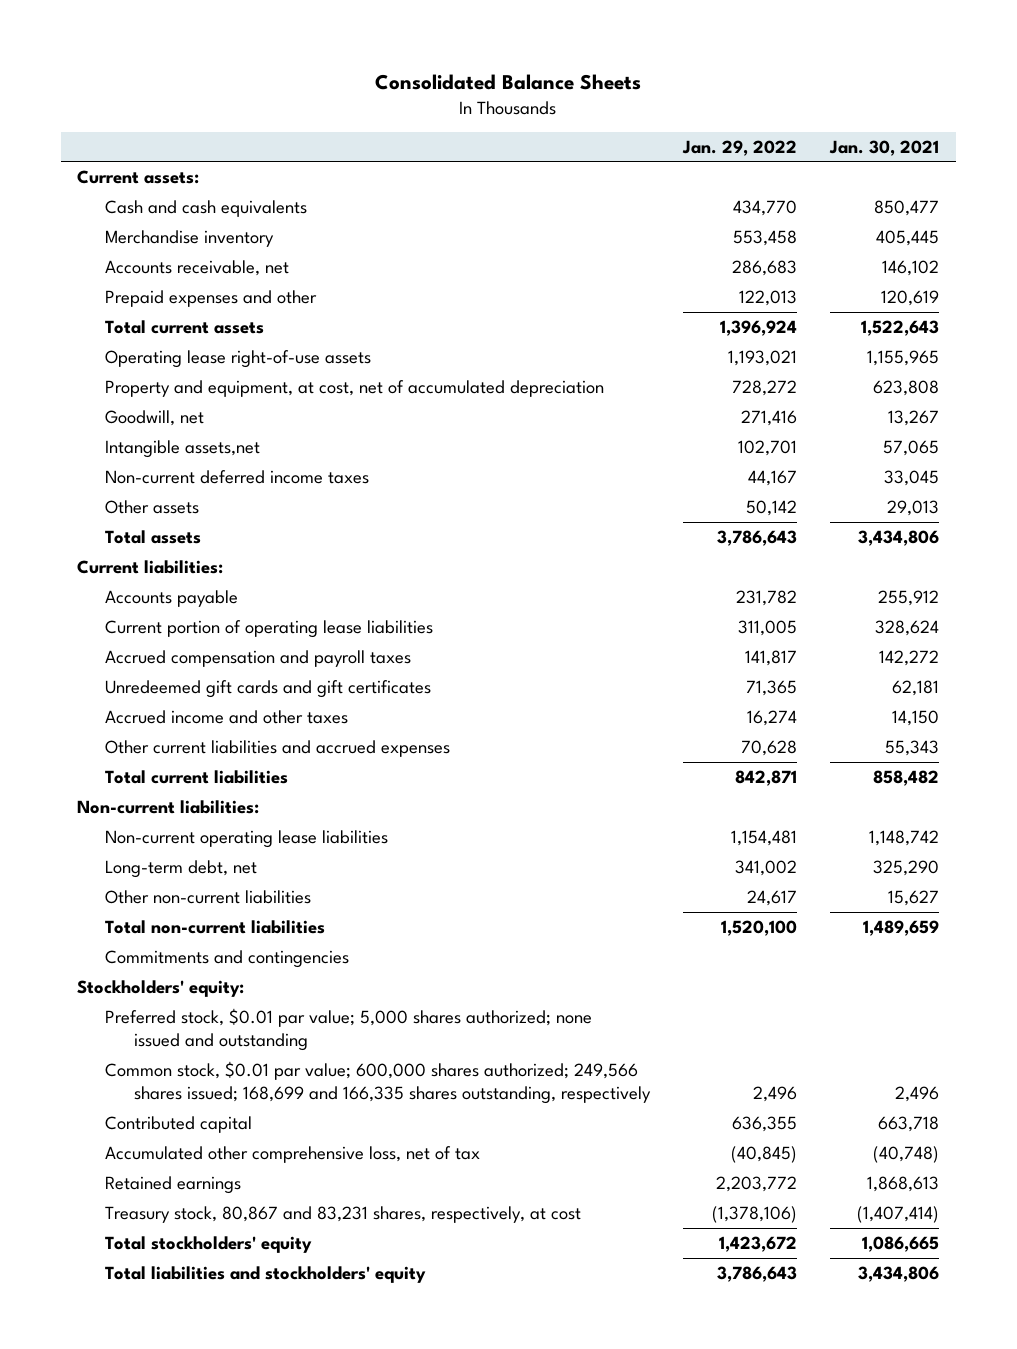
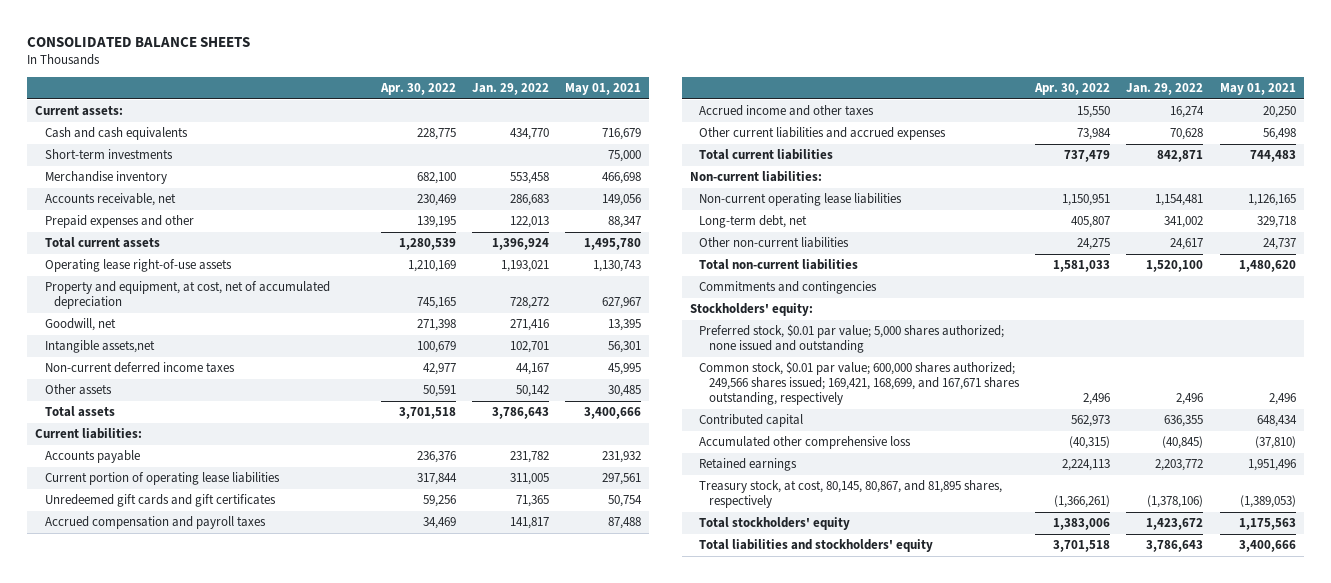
- Consolidated Balance Sheets
+ CONSOLIDATED BALANCE SHEETS
- | Jan. 29, 2022 | Jan. 30, 2021
+ | Apr. 30, 2022 | Jan. 29, 2022 | May 01, 2021
+ Short-term investments | | | 75,000
moved down: Accrued compensation and payroll taxes | 34,469 | 141,817 | 87,488
- Common stock, $0.01 par value; 600,000 shares authorized; 249,566 shares issued; 168,699 and 166,335 shares outstanding, respectively | 2,496 | 2,496
+ Common stock, $0.01 par value; 600,000 shares authorized; 249,566 shares issued; 169,421, 168,699, and 167,671 shares outstanding, respectively | 2,496 | 2,496 | 2,496
- Accumulated other comprehensive loss, net of tax | (40,845) | (40,748)
+ Accumulated other comprehensive loss | (40,315) | (40,845) | (37,810)
- Treasury stock, 80,867 and 83,231 shares, respectively, at cost | (1,378,106) | (1,407,414)
+ Treasury stock, at cost, 80,145, 80,867, and 81,895 shares, respectively | (1,366,261) | (1,378,106) | (1,389,053)

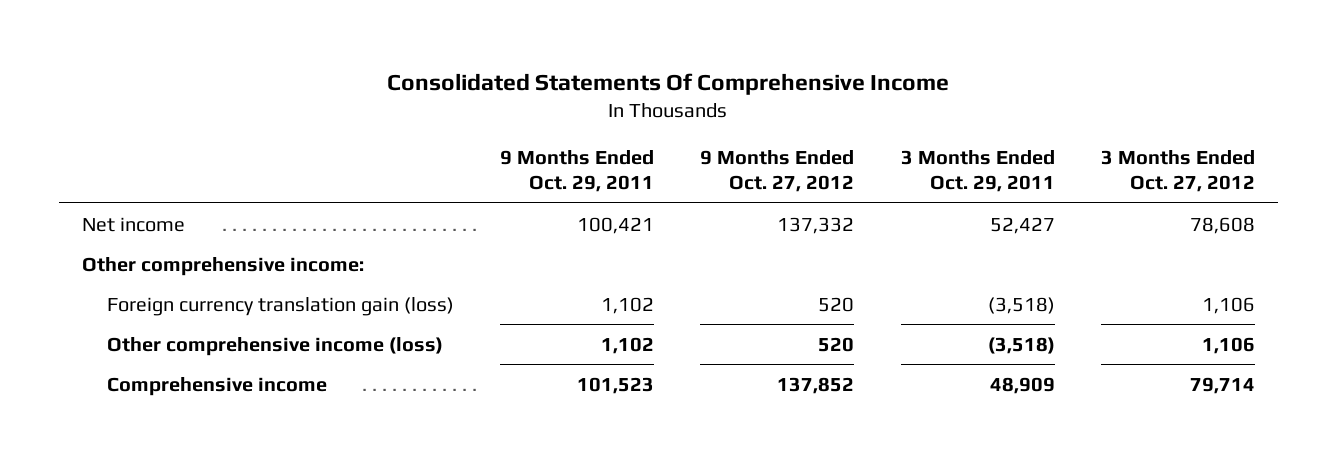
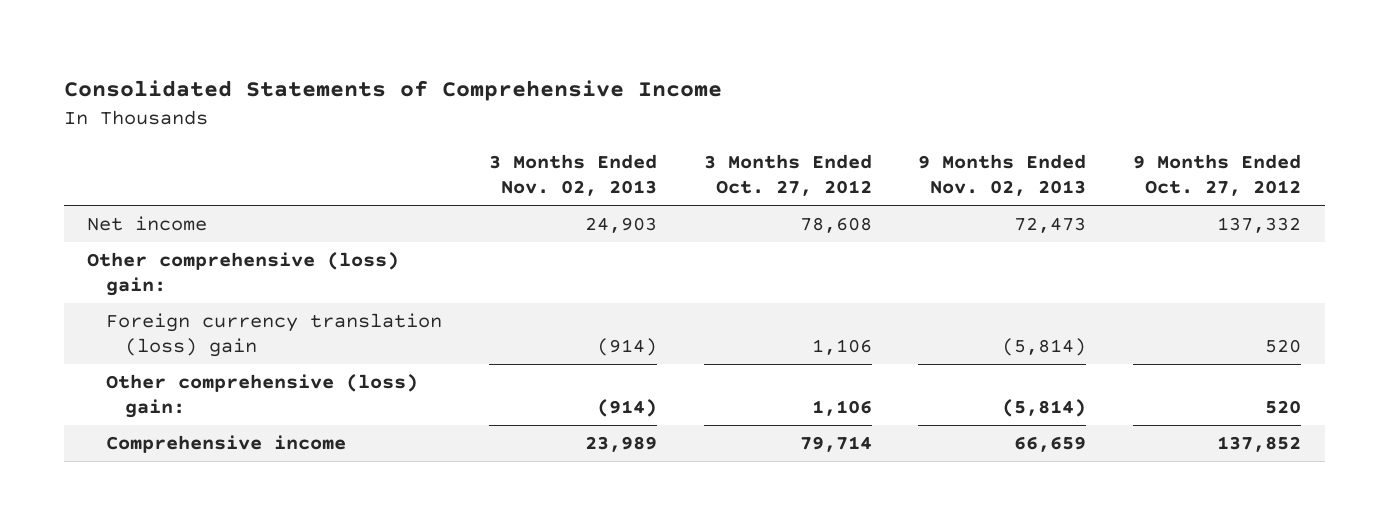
- Consolidated Statements Of Comprehensive Income
+ Consolidated Statements of Comprehensive Income
- | 9 Months Ended Oct. 29, 2011 | 9 Months Ended Oct. 27, 2012 | 3 Months Ended Oct. 29, 2011 | 3 Months Ended Oct. 27, 2012
+ | 3 Months Ended Nov. 02, 2013 | 3 Months Ended Oct. 27, 2012 | 9 Months Ended Nov. 02, 2013 | 9 Months Ended Oct. 27, 2012
- Other comprehensive income:
- Foreign currency translation gain (loss) | 1,102 | 520 | (3,518) | 1,106
- Other comprehensive income (loss) | 1,102 | 520 | (3,518) | 1,106
+ Other comprehensive (loss) gain:
+ Foreign currency translation (loss) gain | (914) | 1,106 | (5,814) | 520
+ Other comprehensive (loss) gain: | (914) | 1,106 | (5,814) | 520

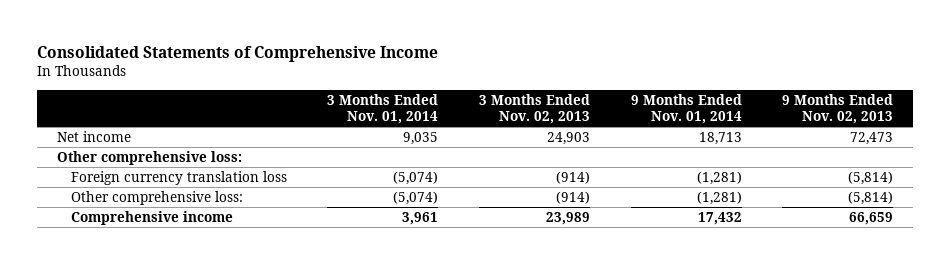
- | 3 Months Ended Nov. 02, 2013 | 3 Months Ended Oct. 27, 2012 | 9 Months Ended Nov. 02, 2013 | 9 Months Ended Oct. 27, 2012
+ | 3 Months Ended Nov. 01, 2014 | 3 Months Ended Nov. 02, 2013 | 9 Months Ended Nov. 01, 2014 | 9 Months Ended Nov. 02, 2013
- Other comprehensive (loss) gain:
- Foreign currency translation (loss) gain | (914) | 1,106 | (5,814) | 520
- Other comprehensive (loss) gain: | (914) | 1,106 | (5,814) | 520
+ Other comprehensive loss:
+ Foreign currency translation loss | (5,074) | (914) | (1,281) | (5,814)
+ Other comprehensive loss: | (5,074) | (914) | (1,281) | (5,814)

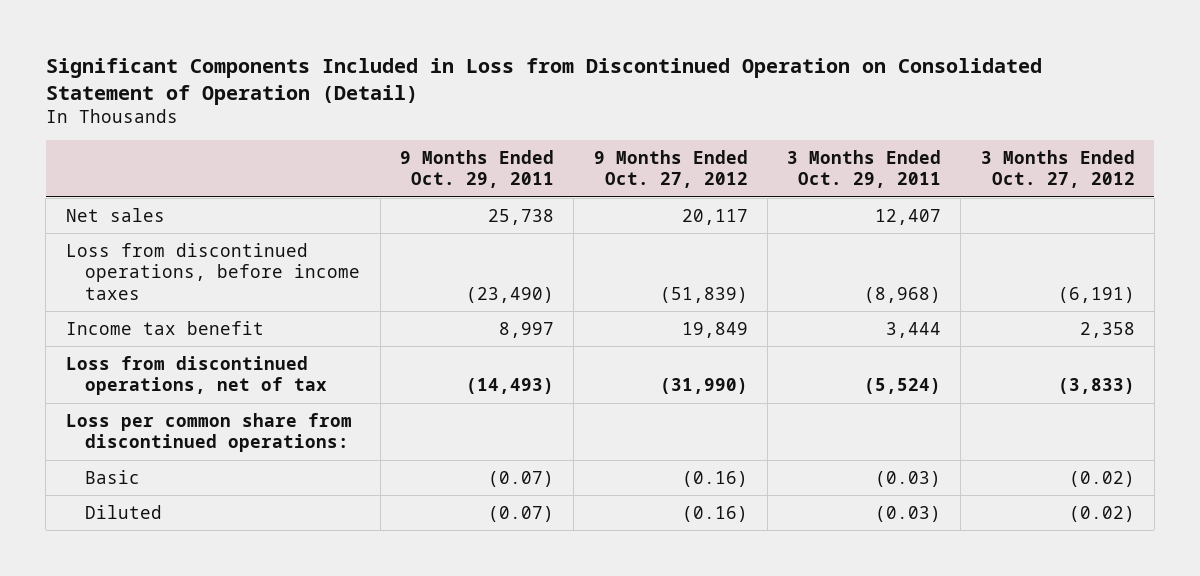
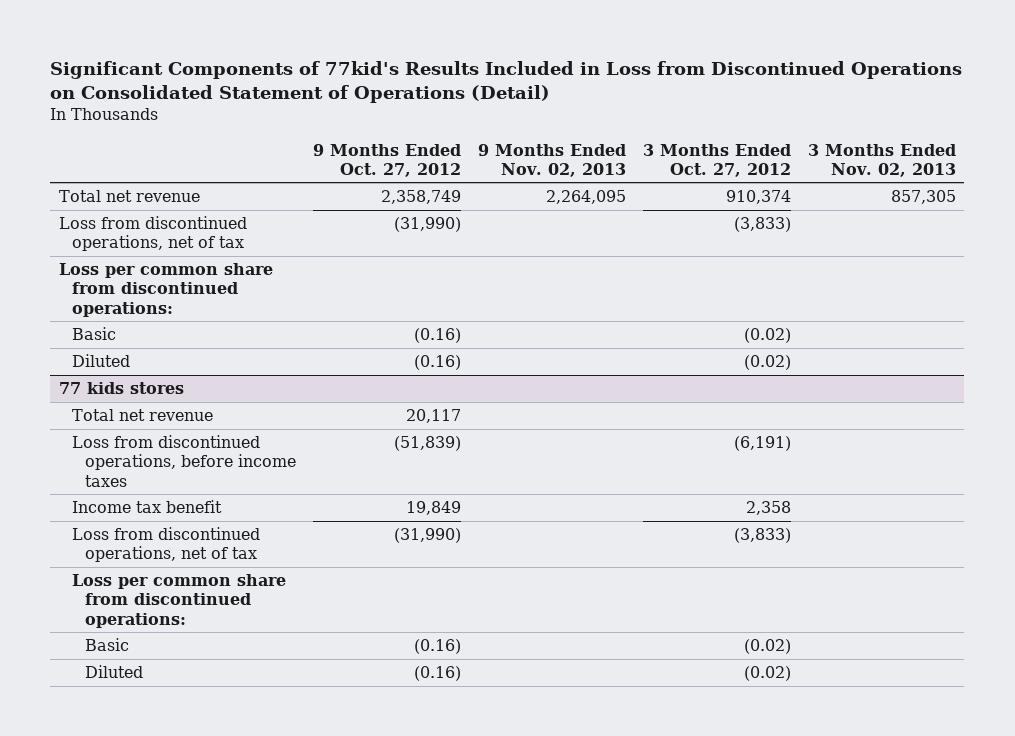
- Significant Components Included in Loss from Discontinued Operation on Consolidated Statement of Operation (Detail)
+ Significant Components of 77kid's Results Included in Loss from Discontinued Operations on Consolidated Statement of Operations (Detail)
- | 9 Months Ended Oct. 29, 2011 | 9 Months Ended Oct. 27, 2012 | 3 Months Ended Oct. 29, 2011 | 3 Months Ended Oct. 27, 2012
+ | 9 Months Ended Oct. 27, 2012 | 9 Months Ended Nov. 02, 2013 | 3 Months Ended Oct. 27, 2012 | 3 Months Ended Nov. 02, 2013
- Net sales | 25,738 | 20,117 | 12,407 |
+ Total net revenue | 2,358,749 | 2,264,095 | 910,374 | 857,305
+ Loss from discontinued operations, net of tax | (31,990) | | (3,833) |
+ Loss per common share from discontinued operations:
+ Basic | (0.16) | | (0.02) |
+ Diluted | (0.16) | | (0.02) |
+ 77 kids stores
+ Total net revenue | 20,117 | | |

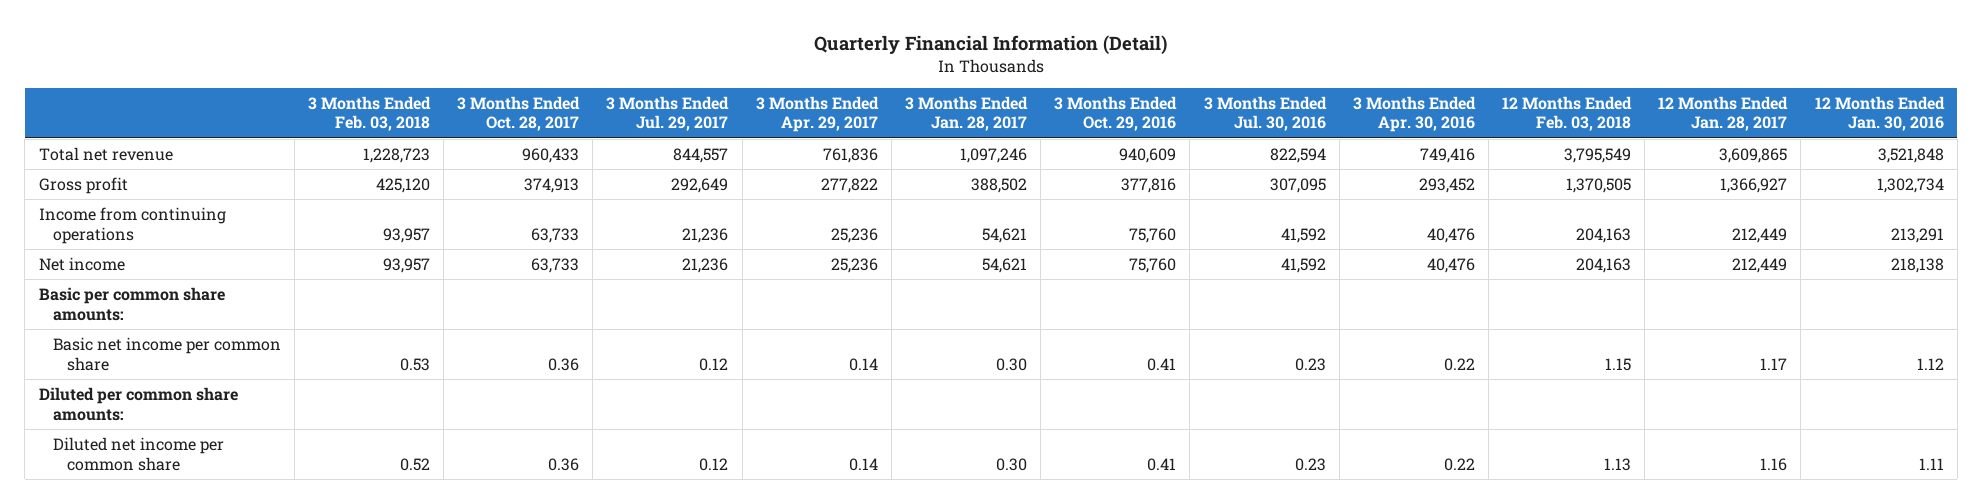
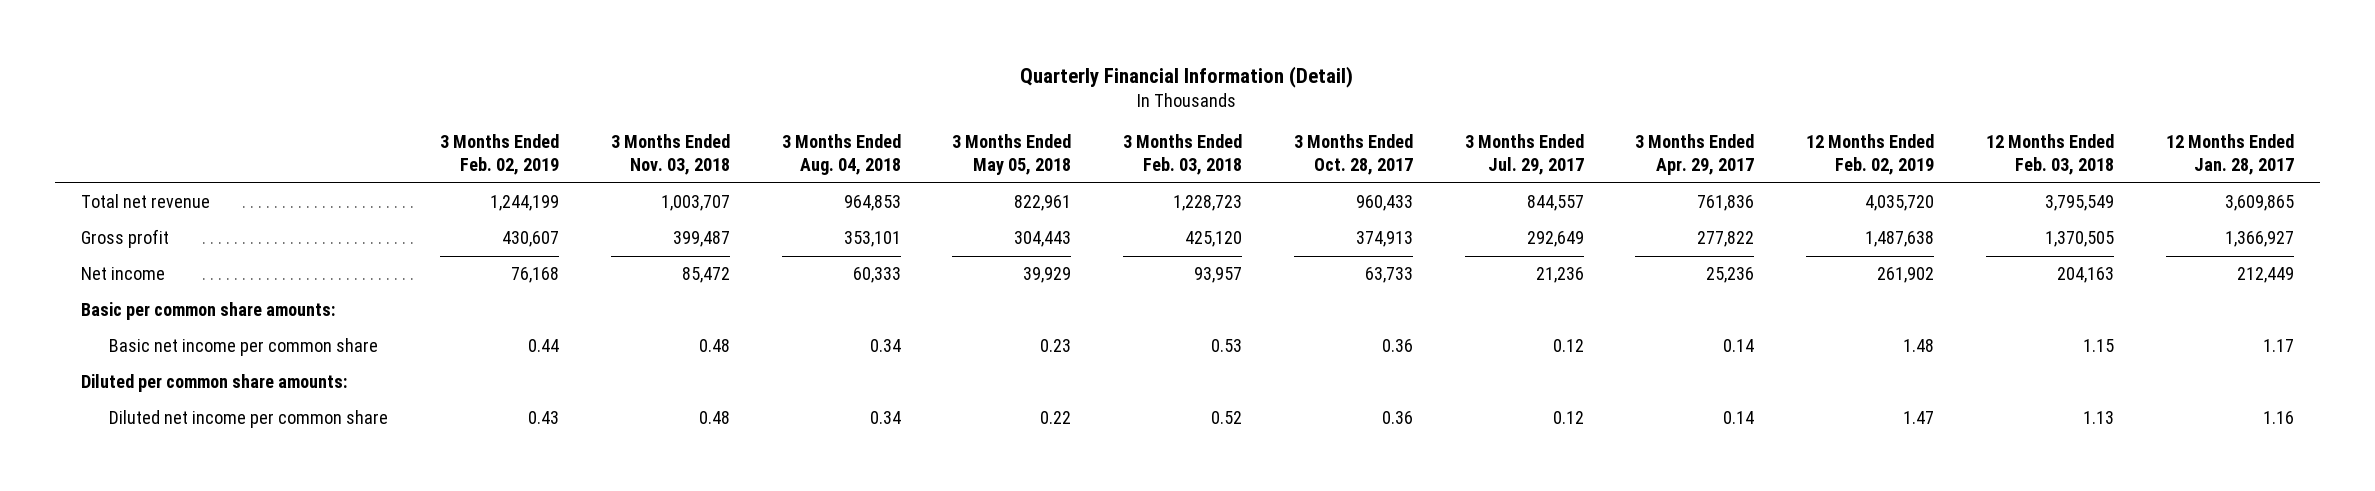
- | 3 Months Ended Feb. 03, 2018 | 3 Months Ended Oct. 28, 2017 | 3 Months Ended Jul. 29, 2017 | 3 Months Ended Apr. 29, 2017 | 3 Months Ended Jan. 28, 2017 | 3 Months Ended Oct. 29, 2016 | 3 Months Ended Jul. 30, 2016 | 3 Months Ended Apr. 30, 2016 | 12 Months Ended Feb. 03, 2018 | 12 Months Ended Jan. 28, 2017 | 12 Months Ended Jan. 30, 2016
+ | 3 Months Ended Feb. 02, 2019 | 3 Months Ended Nov. 03, 2018 | 3 Months Ended Aug. 04, 2018 | 3 Months Ended May 05, 2018 | 3 Months Ended Feb. 03, 2018 | 3 Months Ended Oct. 28, 2017 | 3 Months Ended Jul. 29, 2017 | 3 Months Ended Apr. 29, 2017 | 12 Months Ended Feb. 02, 2019 | 12 Months Ended Feb. 03, 2018 | 12 Months Ended Jan. 28, 2017
- Income from continuing operations | 93,957 | 63,733 | 21,236 | 25,236 | 54,621 | 75,760 | 41,592 | 40,476 | 204,163 | 212,449 | 213,291

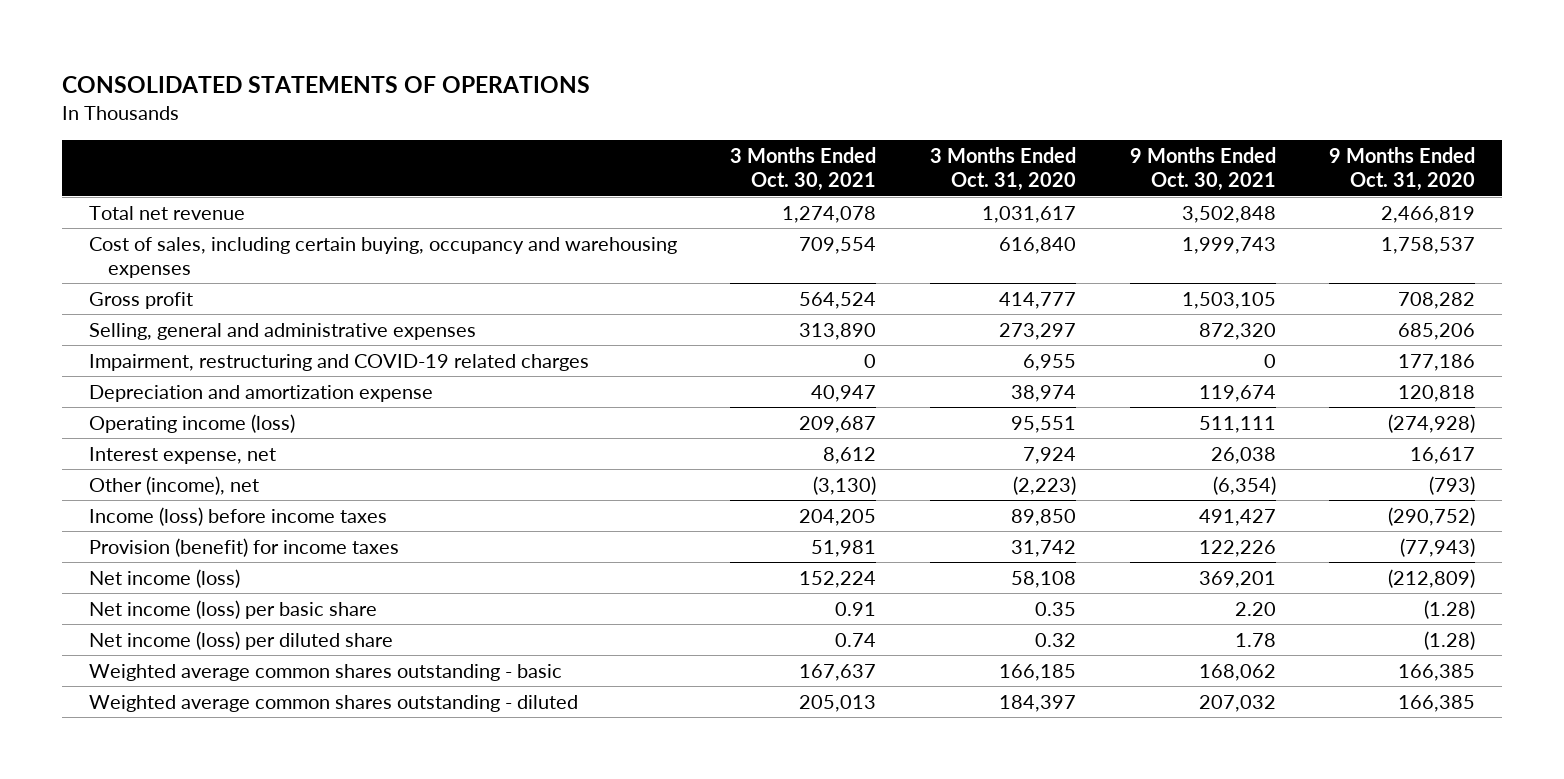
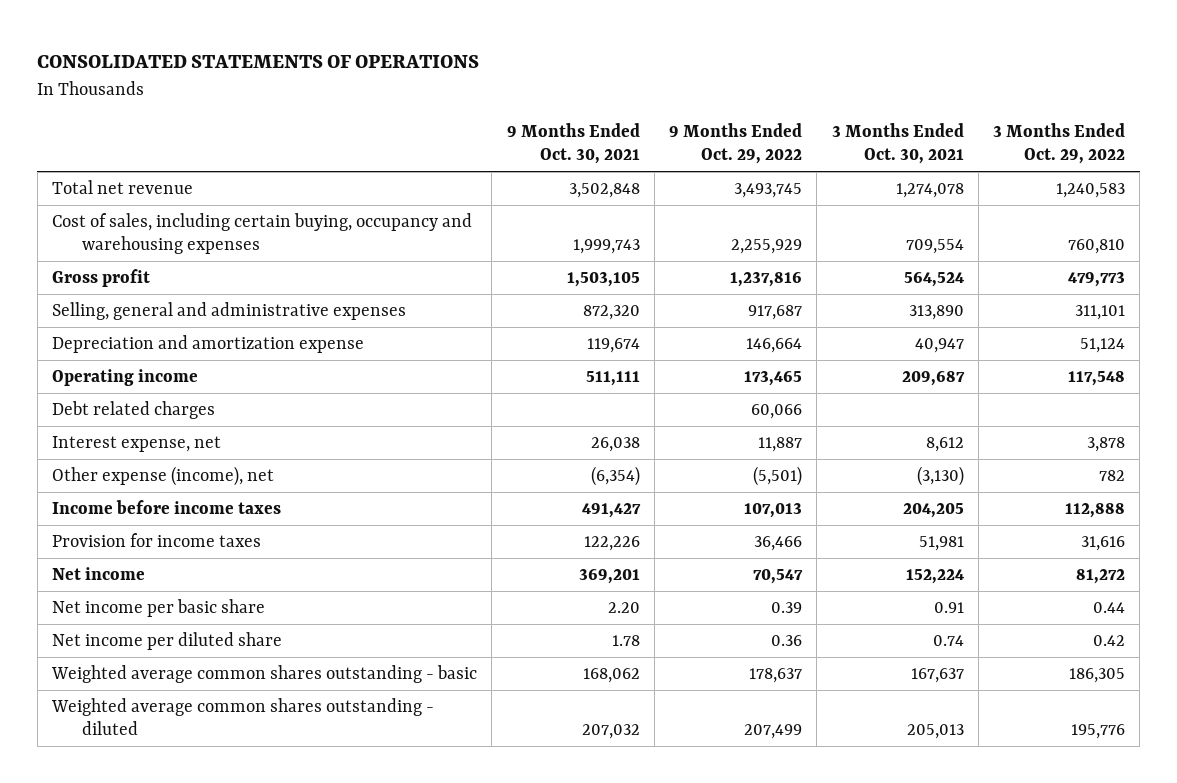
- | 3 Months Ended Oct. 30, 2021 | 3 Months Ended Oct. 31, 2020 | 9 Months Ended Oct. 30, 2021 | 9 Months Ended Oct. 31, 2020
+ | 9 Months Ended Oct. 30, 2021 | 9 Months Ended Oct. 29, 2022 | 3 Months Ended Oct. 30, 2021 | 3 Months Ended Oct. 29, 2022
- Impairment, restructuring and COVID-19 related charges | 0 | 6,955 | 0 | 177,186
- Operating income (loss) | 209,687 | 95,551 | 511,111 | (274,928)
+ Operating income | 511,111 | 173,465 | 209,687 | 117,548
+ Debt related charges | | 60,066 | |
- Other (income), net | (3,130) | (2,223) | (6,354) | (793)
- Income (loss) before income taxes | 204,205 | 89,850 | 491,427 | (290,752)
- Provision (benefit) for income taxes | 51,981 | 31,742 | 122,226 | (77,943)
- Net income (loss) | 152,224 | 58,108 | 369,201 | (212,809)
- Net income (loss) per basic share | 0.91 | 0.35 | 2.20 | (1.28)
- Net income (loss) per diluted share | 0.74 | 0.32 | 1.78 | (1.28)
+ Other expense (income), net | (6,354) | (5,501) | (3,130) | 782
+ Income before income taxes | 491,427 | 107,013 | 204,205 | 112,888
+ Provision for income taxes | 122,226 | 36,466 | 51,981 | 31,616
+ Net income | 369,201 | 70,547 | 152,224 | 81,272
+ Net income per basic share | 2.20 | 0.39 | 0.91 | 0.44
+ Net income per diluted share | 1.78 | 0.36 | 0.74 | 0.42

